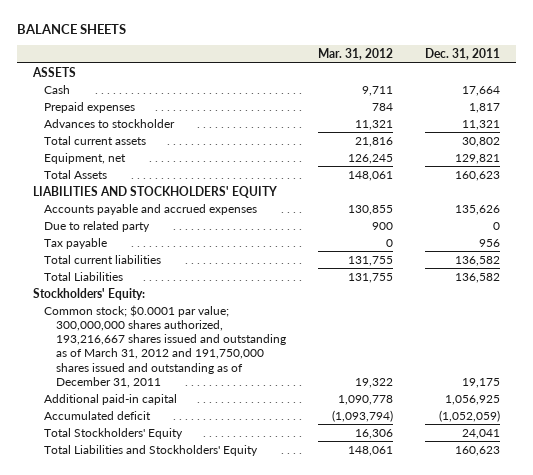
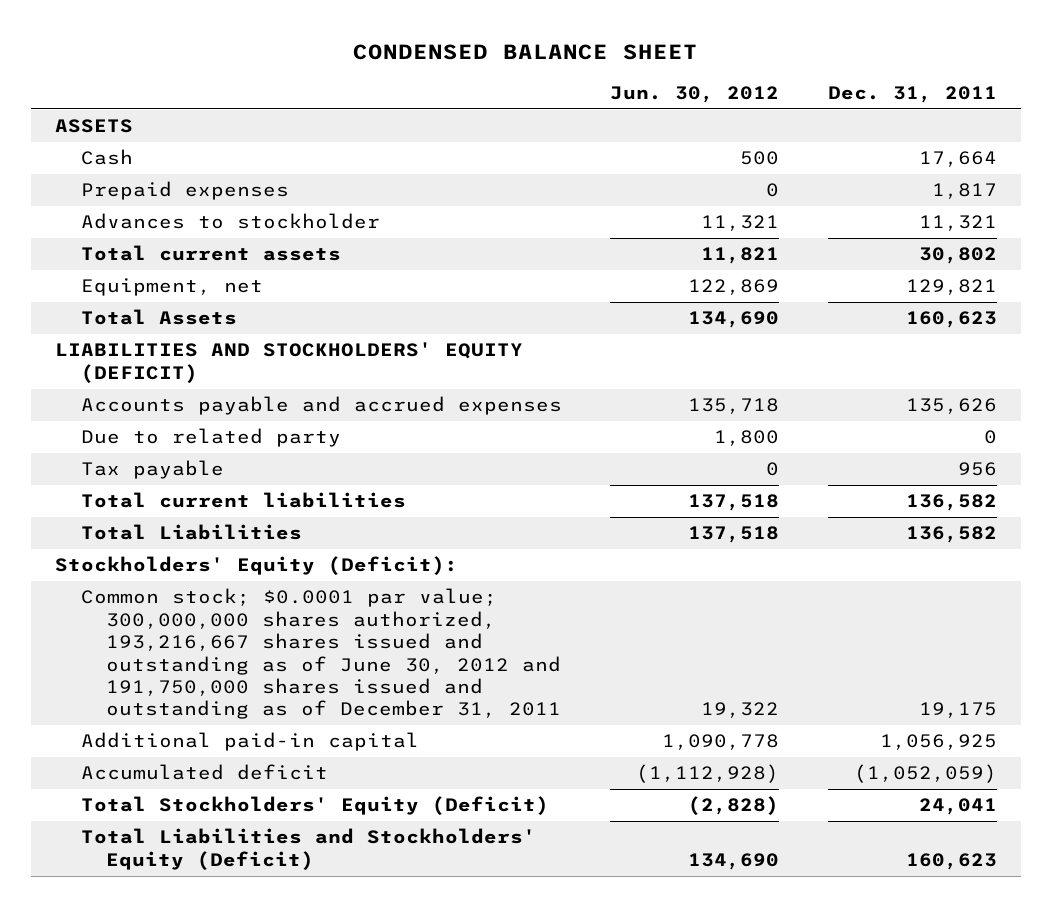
- BALANCE SHEETS
+ CONDENSED BALANCE SHEET
- | Mar. 31, 2012 | Dec. 31, 2011
+ | Jun. 30, 2012 | Dec. 31, 2011
- LIABILITIES AND STOCKHOLDERS' EQUITY
+ LIABILITIES AND STOCKHOLDERS' EQUITY (DEFICIT)
- Stockholders' Equity:
- Common stock; $0.0001 par value; 300,000,000 shares authorized, 193,216,667 shares issued and outstanding as of March 31, 2012 and 191,750,000 shares issued and outstanding as of December 31, 2011 | 19,322 | 19,175
+ Stockholders' Equity (Deficit):
+ Common stock; $0.0001 par value; 300,000,000 shares authorized, 193,216,667 shares issued and outstanding as of June 30, 2012 and 191,750,000 shares issued and outstanding as of December 31, 2011 | 19,322 | 19,175
- Total Stockholders' Equity | 16,306 | 24,041
- Total Liabilities and Stockholders' Equity | 148,061 | 160,623
+ Total Stockholders' Equity (Deficit) | (2,828) | 24,041
+ Total Liabilities and Stockholders' Equity (Deficit) | 134,690 | 160,623

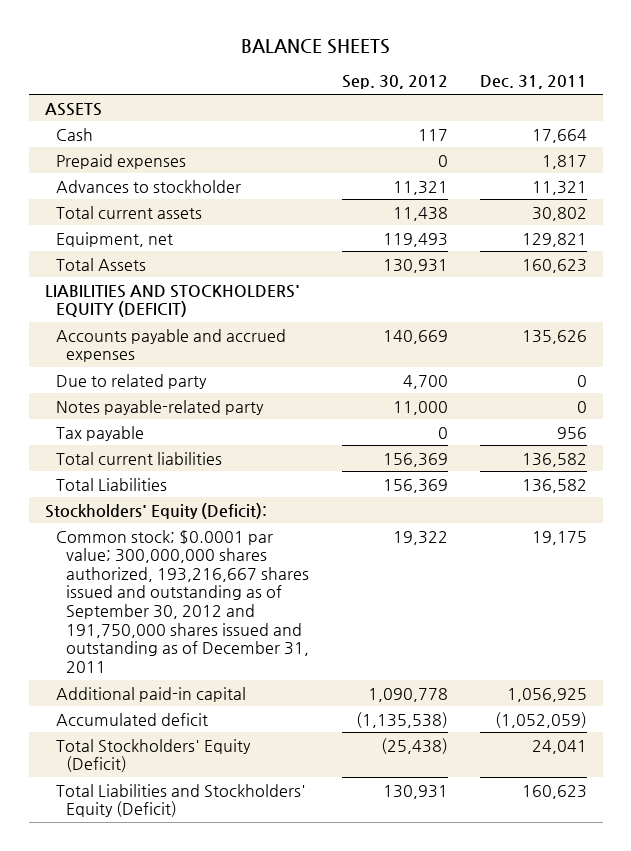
- CONDENSED BALANCE SHEET
+ BALANCE SHEETS
- | Jun. 30, 2012 | Dec. 31, 2011
+ | Sep. 30, 2012 | Dec. 31, 2011
+ Notes payable-related party | 11,000 | 0
- Common stock; $0.0001 par value; 300,000,000 shares authorized, 193,216,667 shares issued and outstanding as of June 30, 2012 and 191,750,000 shares issued and outstanding as of December 31, 2011 | 19,322 | 19,175
+ Common stock; $0.0001 par value; 300,000,000 shares authorized, 193,216,667 shares issued and outstanding as of September 30, 2012 and 191,750,000 shares issued and outstanding as of December 31, 2011 | 19,322 | 19,175

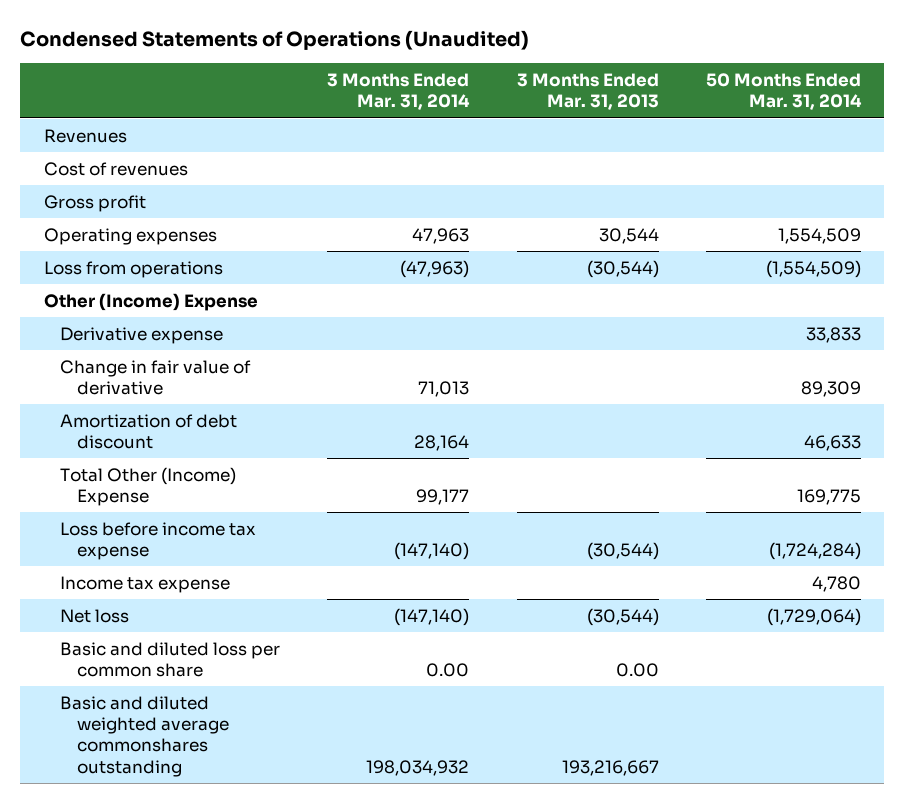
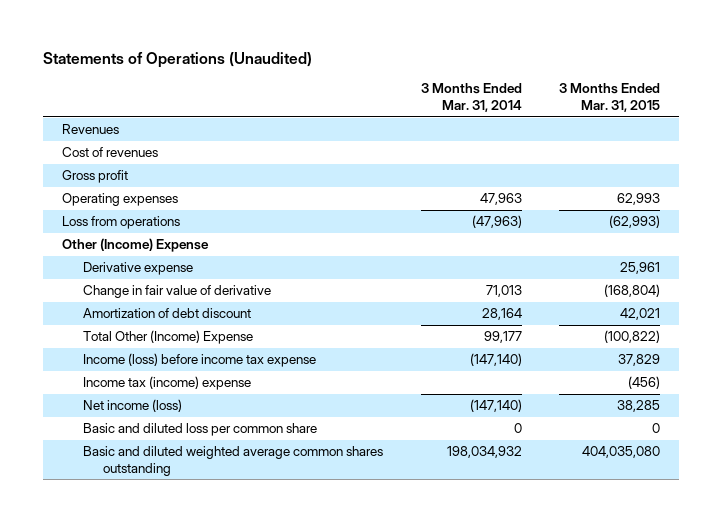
- Condensed Statements of Operations (Unaudited)
+ Statements of Operations (Unaudited)
- | 3 Months Ended Mar. 31, 2014 | 3 Months Ended Mar. 31, 2013 | 50 Months Ended Mar. 31, 2014
+ | 3 Months Ended Mar. 31, 2014 | 3 Months Ended Mar. 31, 2015
- Loss before income tax expense | (147,140) | (30,544) | (1,724,284)
- Income tax expense | | | 4,780
- Net loss | (147,140) | (30,544) | (1,729,064)
- Basic and diluted loss per common share | 0.00 | 0.00 |
- Basic and diluted weighted average commonshares outstanding | 198,034,932 | 193,216,667 |
+ Income (loss) before income tax expense | (147,140) | 37,829
+ Income tax (income) expense | | (456)
+ Net income (loss) | (147,140) | 38,285
+ Basic and diluted loss per common share | 0 | 0
+ Basic and diluted weighted average common shares outstanding | 198,034,932 | 404,035,080

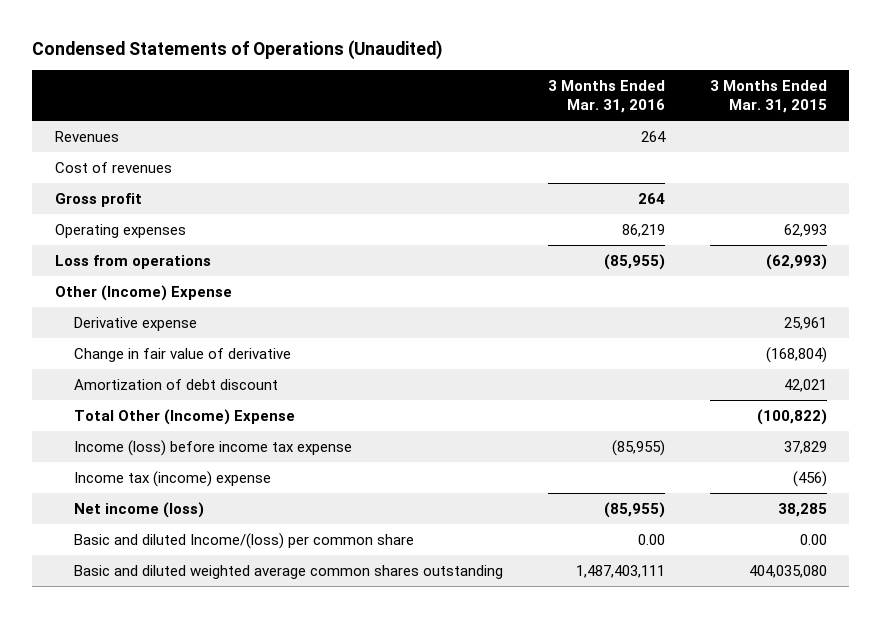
- Statements of Operations (Unaudited)
+ Condensed Statements of Operations (Unaudited)
- | 3 Months Ended Mar. 31, 2014 | 3 Months Ended Mar. 31, 2015
+ | 3 Months Ended Mar. 31, 2016 | 3 Months Ended Mar. 31, 2015
- Basic and diluted loss per common share | 0 | 0
+ Basic and diluted Income/(loss) per common share | 0.00 | 0.00

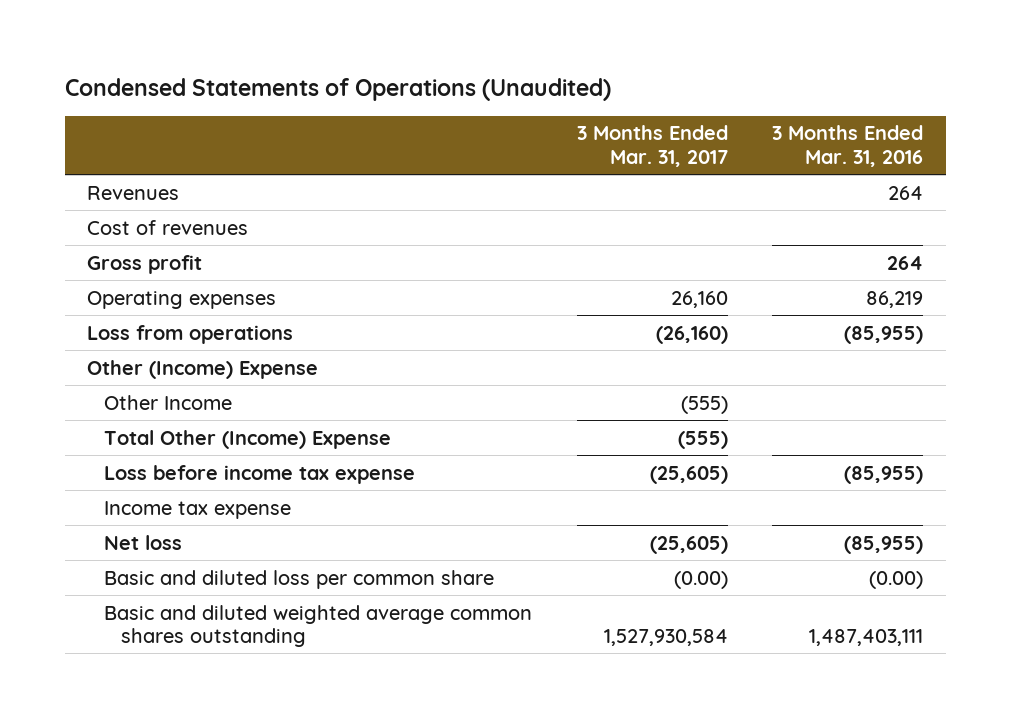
- | 3 Months Ended Mar. 31, 2016 | 3 Months Ended Mar. 31, 2015
+ | 3 Months Ended Mar. 31, 2017 | 3 Months Ended Mar. 31, 2016
- Derivative expense | | 25,961
- Change in fair value of derivative | | (168,804)
- Amortization of debt discount | | 42,021
+ Other Income | (555) |
- Income (loss) before income tax expense | (85,955) | 37,829
- Income tax (income) expense | | (456)
- Net income (loss) | (85,955) | 38,285
- Basic and diluted Income/(loss) per common share | 0.00 | 0.00
+ Loss before income tax expense | (25,605) | (85,955)
+ Income tax expense
+ Net loss | (25,605) | (85,955)
+ Basic and diluted loss per common share | (0.00) | (0.00)

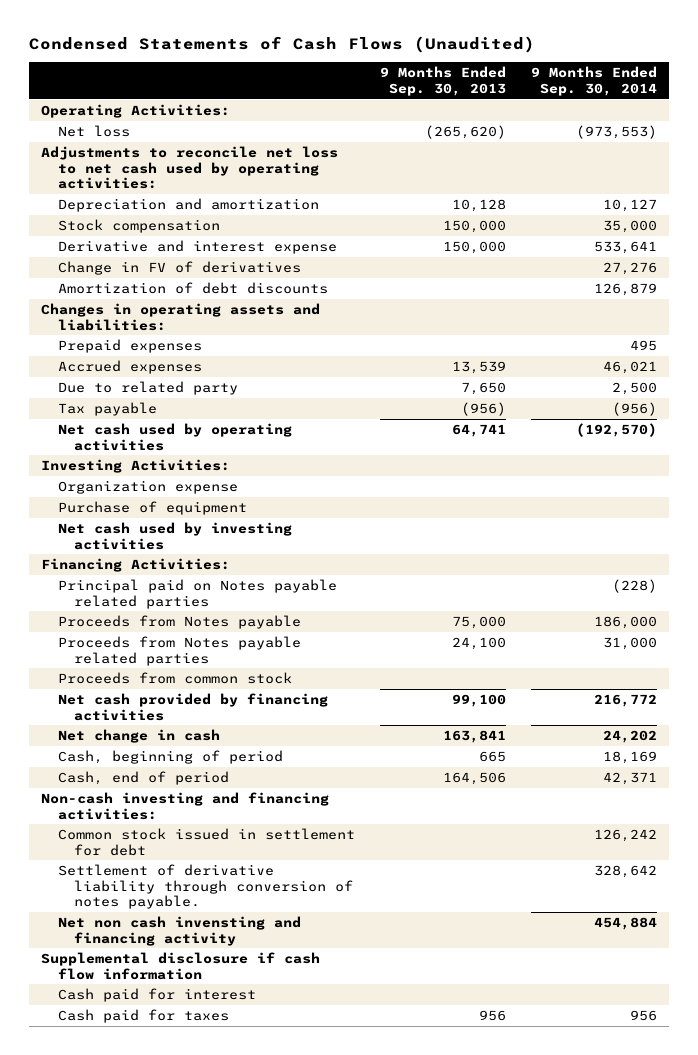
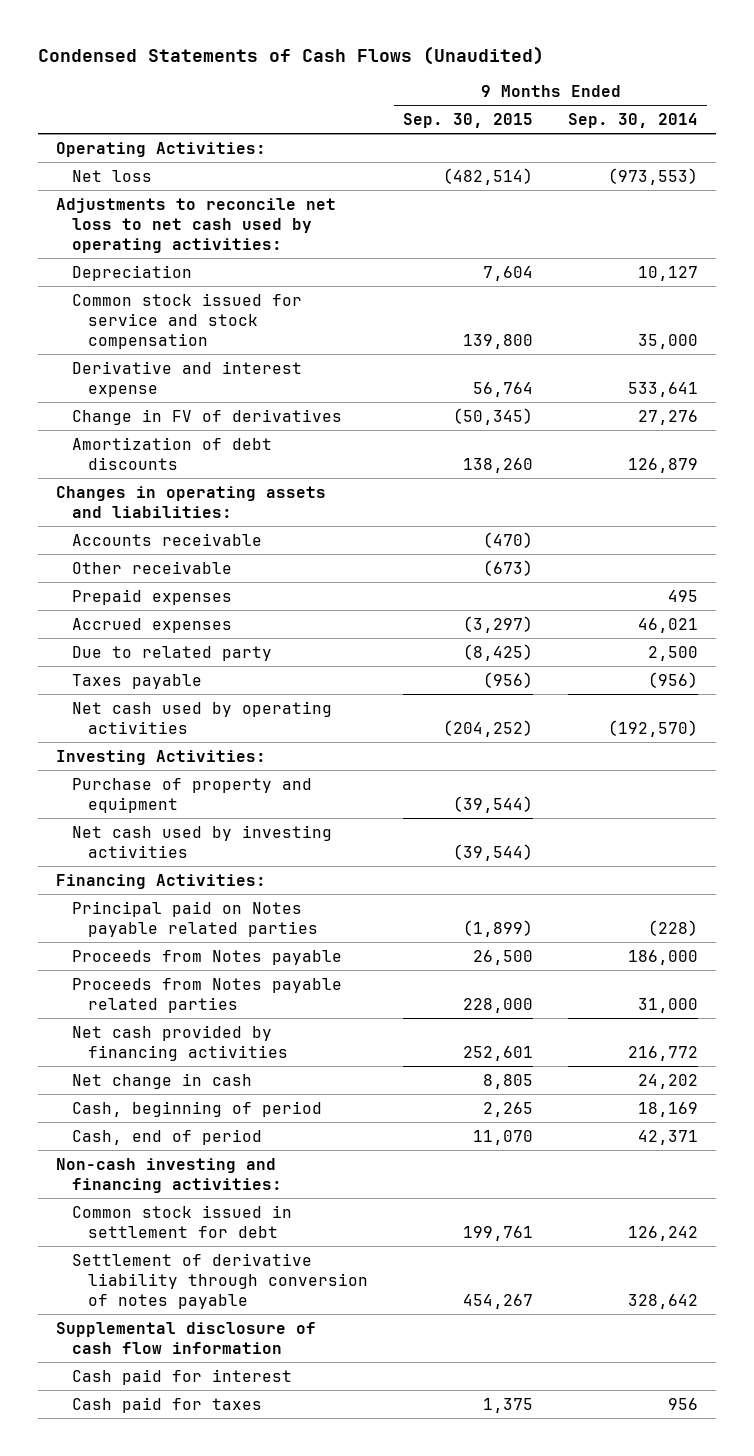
- | 9 Months Ended Sep. 30, 2013 | 9 Months Ended Sep. 30, 2014
+ | 9 Months Ended Sep. 30, 2015 | 9 Months Ended Sep. 30, 2014
- Depreciation and amortization | 10,128 | 10,127
- Stock compensation | 150,000 | 35,000
+ Depreciation | 7,604 | 10,127
+ Common stock issued for service and stock compensation | 139,800 | 35,000
+ Accounts receivable | (470) |
+ Other receivable | (673) |
- Tax payable | (956) | (956)
+ Taxes payable | (956) | (956)
- Organization expense
- Purchase of equipment
+ Purchase of property and equipment | (39,544) |
- Proceeds from common stock
- Settlement of derivative liability through conversion of notes payable. | | 328,642
- Net non cash invensting and financing activity | | 454,884
- Supplemental disclosure if cash flow information
+ Settlement of derivative liability through conversion of notes payable | 454,267 | 328,642
+ Supplemental disclosure of cash flow information

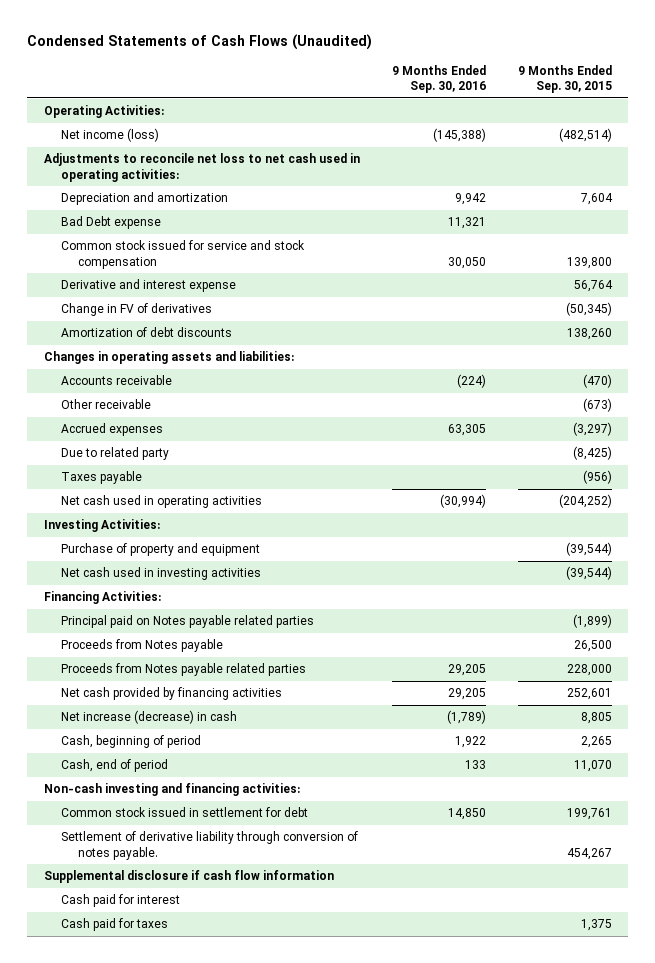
- | 9 Months Ended Sep. 30, 2015 | 9 Months Ended Sep. 30, 2014
+ | 9 Months Ended Sep. 30, 2016 | 9 Months Ended Sep. 30, 2015
- Net loss | (482,514) | (973,553)
- Adjustments to reconcile net loss to net cash used by operating activities:
- Depreciation | 7,604 | 10,127
+ Net income (loss) | (145,388) | (482,514)
+ Adjustments to reconcile net loss to net cash used in operating activities:
+ Depreciation and amortization | 9,942 | 7,604
+ Bad Debt expense | 11,321 |
- Prepaid expenses | | 495
- Net cash used by operating activities | (204,252) | (192,570)
+ Net cash used in operating activities | (30,994) | (204,252)
- Net cash used by investing activities | (39,544) |
+ Net cash used in investing activities | | (39,544)
- Net change in cash | 8,805 | 24,202
+ Net increase (decrease) in cash | (1,789) | 8,805
- Settlement of derivative liability through conversion of notes payable | 454,267 | 328,642
- Supplemental disclosure of cash flow information
+ Settlement of derivative liability through conversion of notes payable. | | 454,267
+ Supplemental disclosure if cash flow information

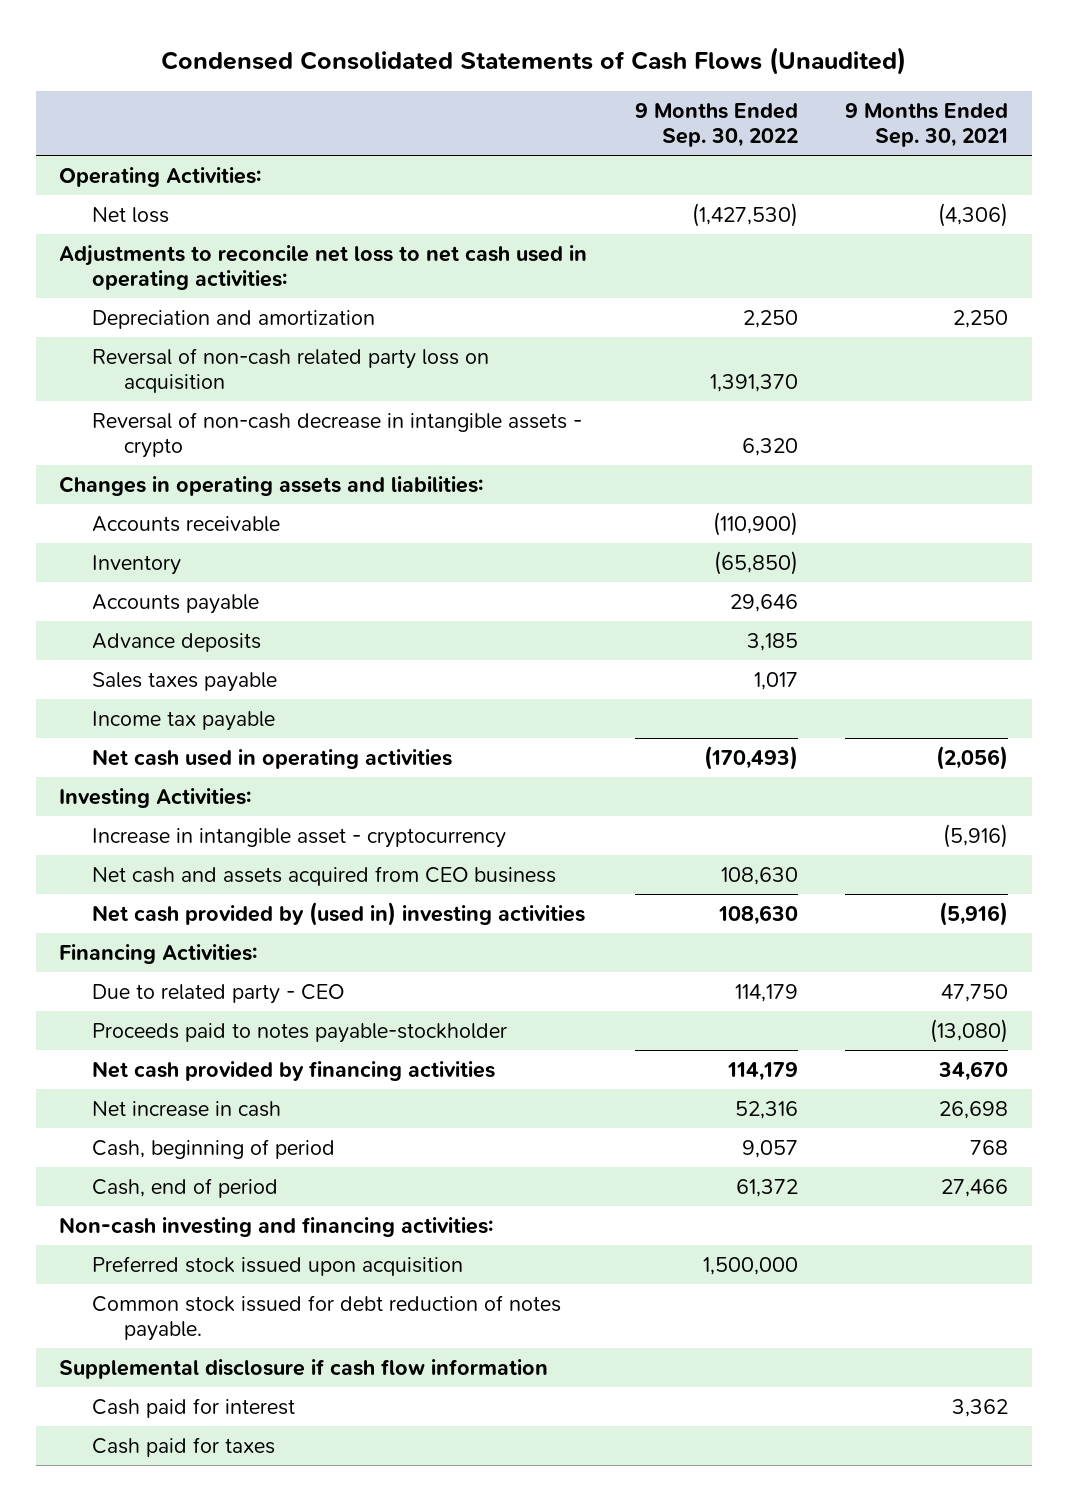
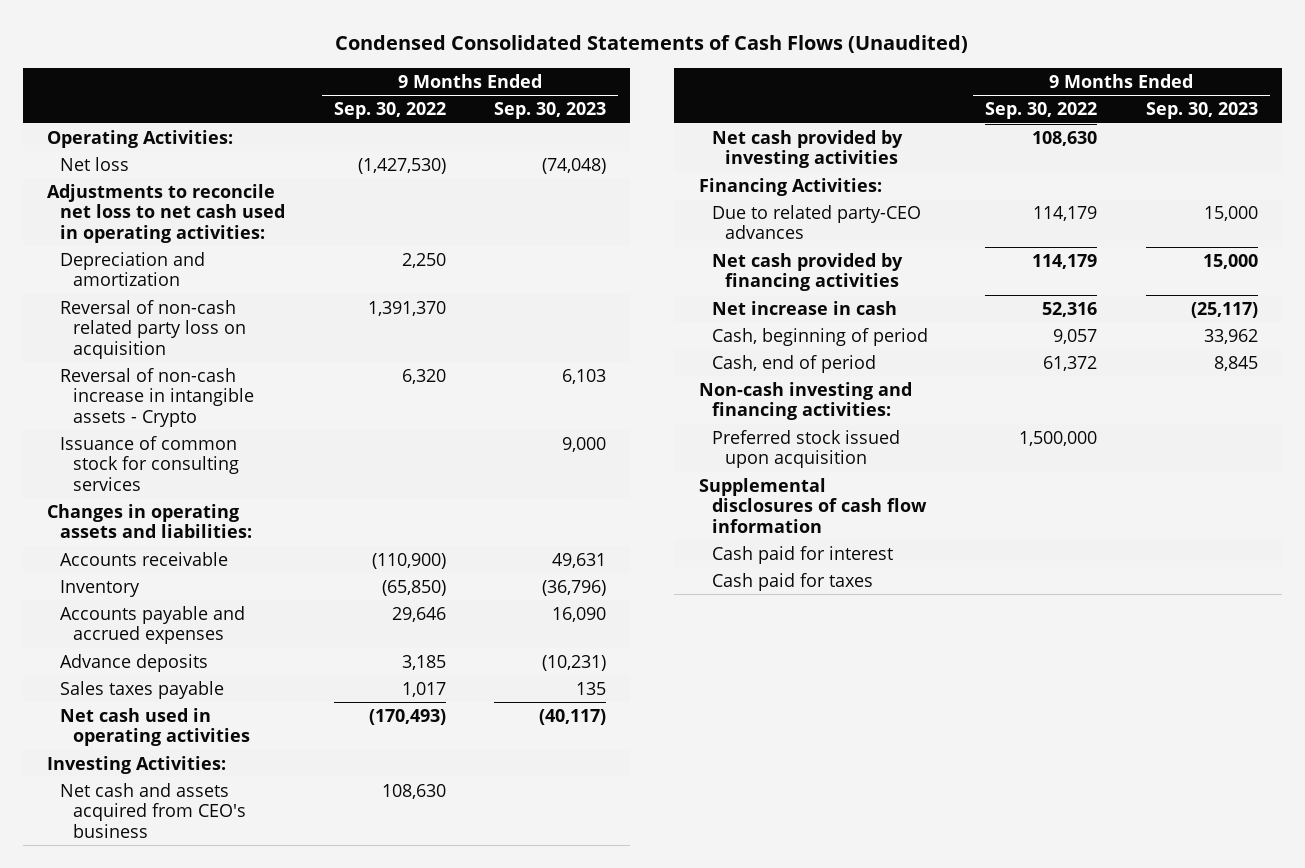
- | 9 Months Ended Sep. 30, 2022 | 9 Months Ended Sep. 30, 2021
+ | 9 Months Ended Sep. 30, 2022 | 9 Months Ended Sep. 30, 2023
- Reversal of non-cash decrease in intangible assets - crypto | 6,320 |
+ Reversal of non-cash increase in intangible assets - Crypto | 6,320 | 6,103
+ Issuance of common stock for consulting services | | 9,000
- Accounts payable | 29,646 |
+ Accounts payable and accrued expenses | 29,646 | 16,090
- Income tax payable
- Increase in intangible asset - cryptocurrency | | (5,916)
- Net cash and assets acquired from CEO business | 108,630 |
- Net cash provided by (used in) investing activities | 108,630 | (5,916)
+ Net cash and assets acquired from CEO's business | 108,630 |
+ Net cash provided by investing activities | 108,630 |
- Due to related party - CEO | 114,179 | 47,750
- Proceeds paid to notes payable-stockholder | | (13,080)
+ Due to related party-CEO advances | 114,179 | 15,000
- Common stock issued for debt reduction of notes payable.
- Supplemental disclosure if cash flow information
+ Supplemental disclosures of cash flow information

